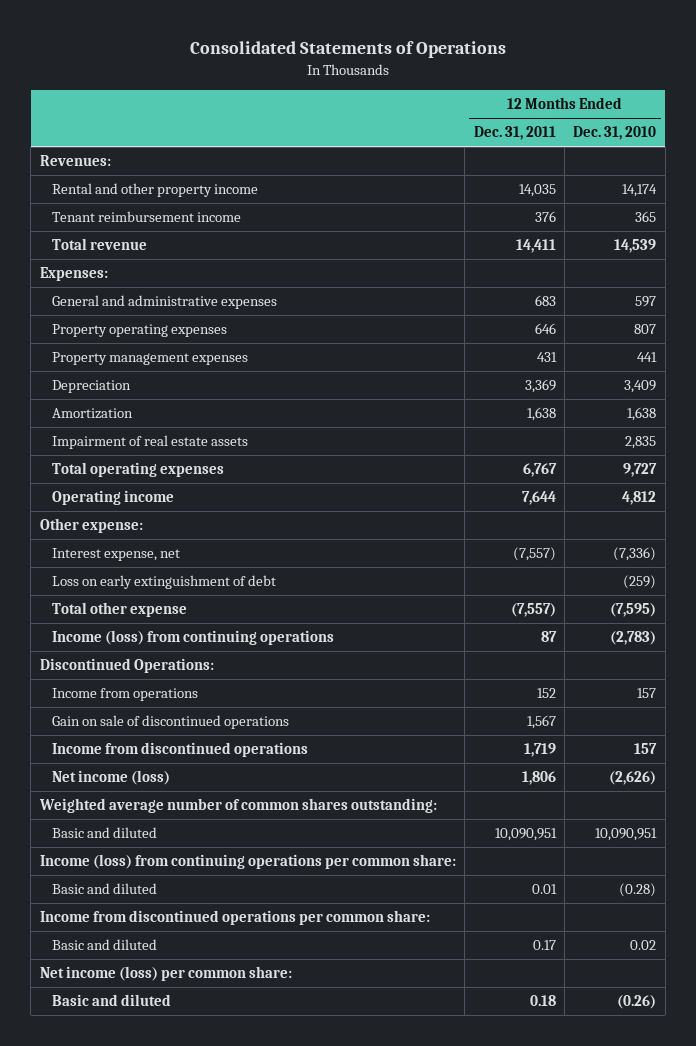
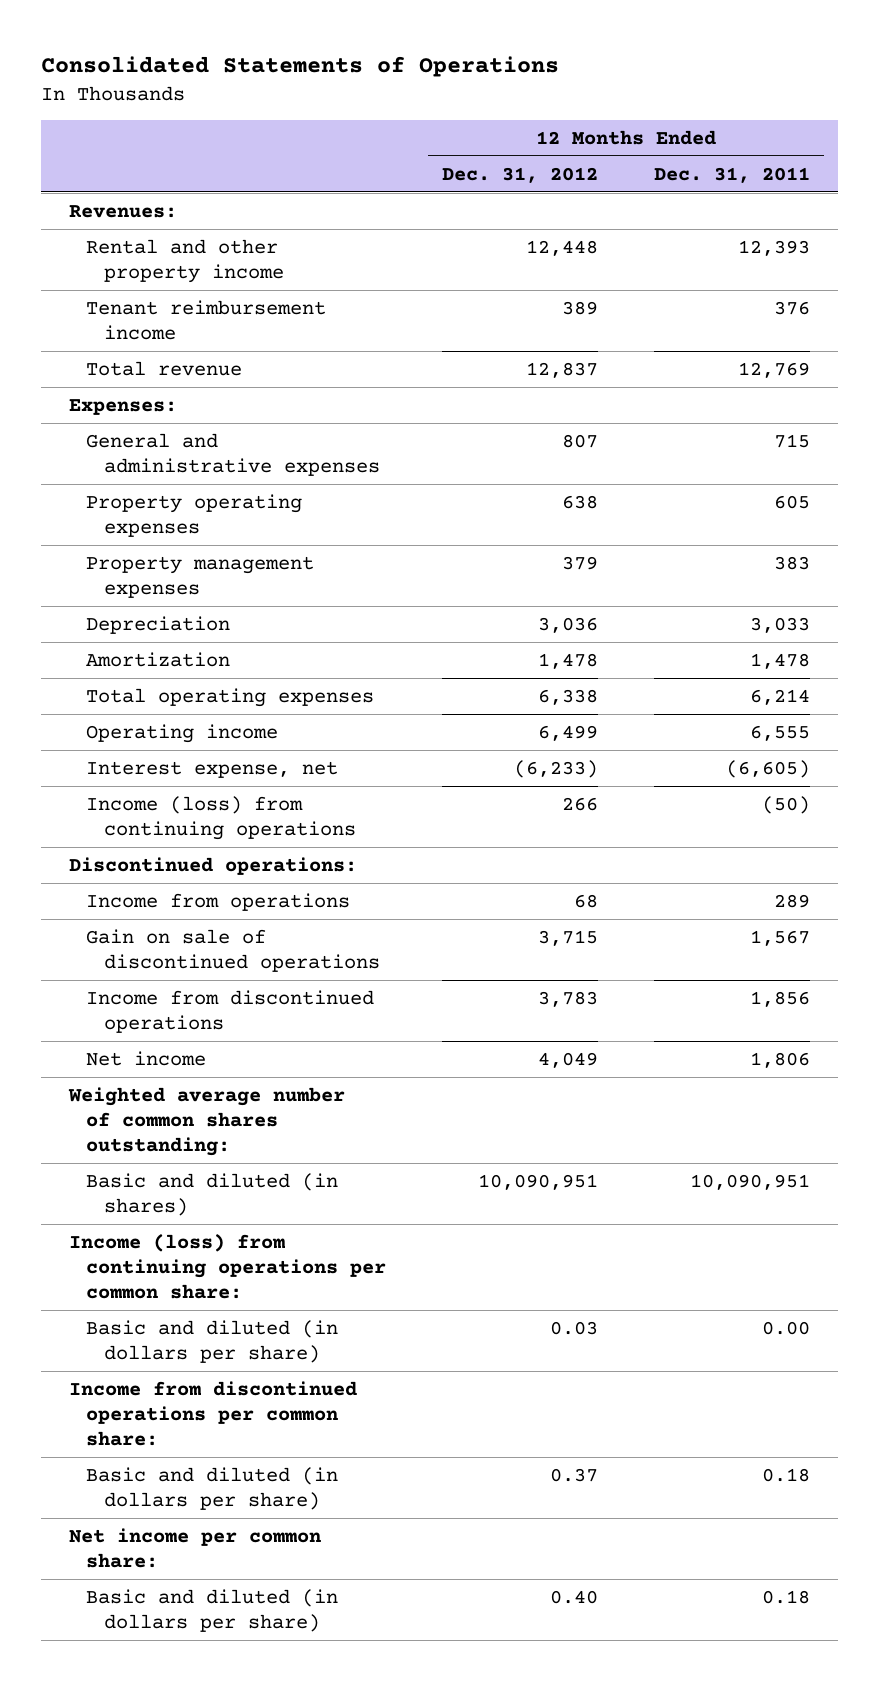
- | 12 Months Ended Dec. 31, 2011 | 12 Months Ended Dec. 31, 2010
+ | 12 Months Ended Dec. 31, 2012 | 12 Months Ended Dec. 31, 2011
- Rental and other property income | 14,035 | 14,174
+ Rental and other property income | 12,448 | 12,393
- Total revenue | 14,411 | 14,539
+ Total revenue | 12,837 | 12,769
- General and administrative expenses | 683 | 597
- Property operating expenses | 646 | 807
- Property management expenses | 431 | 441
- Depreciation | 3,369 | 3,409
- Amortization | 1,638 | 1,638
- Impairment of real estate assets | | 2,835
- Total operating expenses | 6,767 | 9,727
- Operating income | 7,644 | 4,812
- Other expense:
- Interest expense, net | (7,557) | (7,336)
- Loss on early extinguishment of debt | | (259)
- Total other expense | (7,557) | (7,595)
- Income (loss) from continuing operations | 87 | (2,783)
- Discontinued Operations:
- Income from operations | 152 | 157
+ General and administrative expenses | 807 | 715
+ Property operating expenses | 638 | 605
+ Property management expenses | 379 | 383
+ Depreciation | 3,036 | 3,033
+ Amortization | 1,478 | 1,478
+ Total operating expenses | 6,338 | 6,214
+ Operating income | 6,499 | 6,555
+ Interest expense, net | (6,233) | (6,605)
+ Income (loss) from continuing operations | 266 | (50)
+ Discontinued operations:
+ Income from operations | 68 | 289
- Income from discontinued operations | 1,719 | 157
- Net income (loss) | 1,806 | (2,626)
+ Income from discontinued operations | 3,783 | 1,856
+ Net income | 4,049 | 1,806
- Basic and diluted | 10,090,951 | 10,090,951
+ Basic and diluted (in shares) | 10,090,951 | 10,090,951
- Basic and diluted | 0.01 | (0.28)
+ Basic and diluted (in dollars per share) | 0.03 | 0.00
- Basic and diluted | 0.17 | 0.02
- Net income (loss) per common share:
- Basic and diluted | 0.18 | (0.26)
+ Basic and diluted (in dollars per share) | 0.37 | 0.18
+ Net income per common share:
+ Basic and diluted (in dollars per share) | 0.40 | 0.18

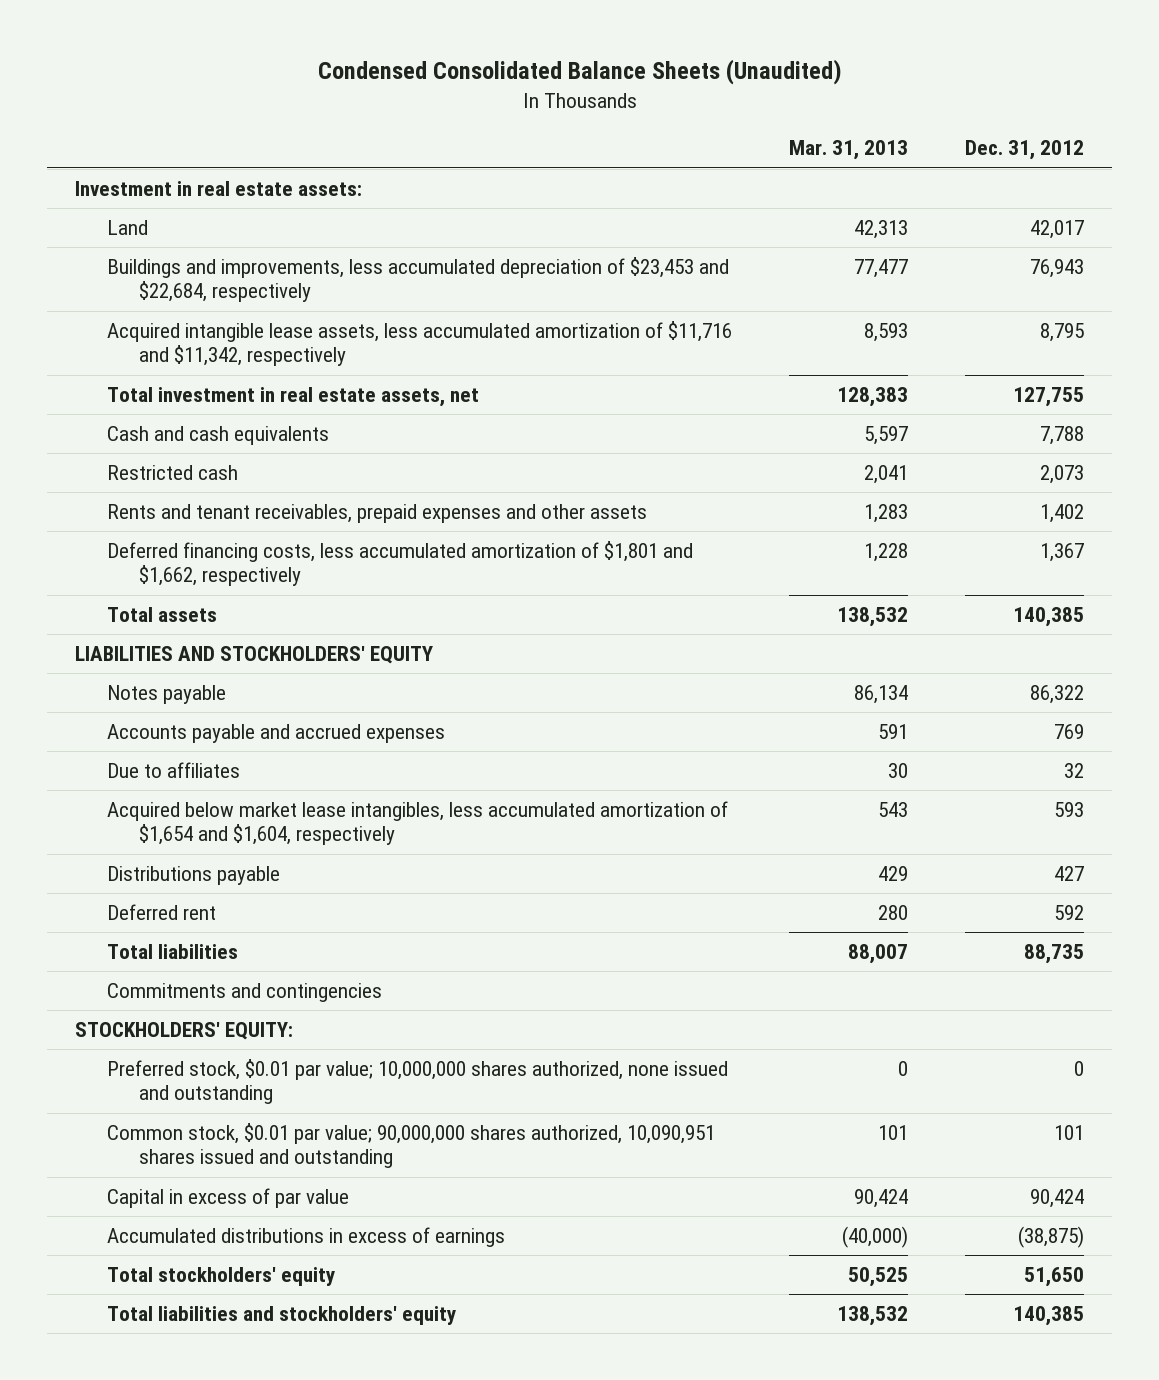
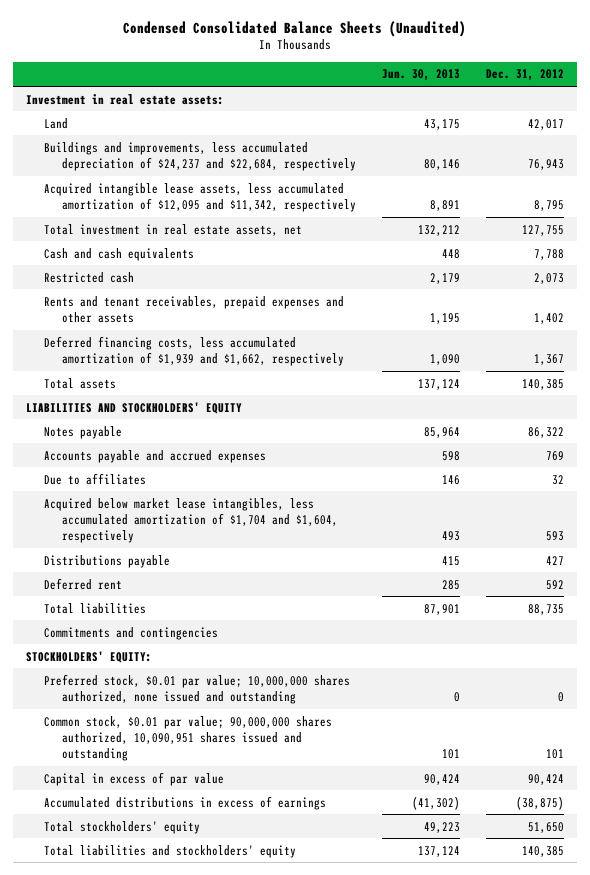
- | Mar. 31, 2013 | Dec. 31, 2012
+ | Jun. 30, 2013 | Dec. 31, 2012
- Buildings and improvements, less accumulated depreciation of $23,453 and $22,684, respectively | 77,477 | 76,943
- Acquired intangible lease assets, less accumulated amortization of $11,716 and $11,342, respectively | 8,593 | 8,795
+ Buildings and improvements, less accumulated depreciation of $24,237 and $22,684, respectively | 80,146 | 76,943
+ Acquired intangible lease assets, less accumulated amortization of $12,095 and $11,342, respectively | 8,891 | 8,795
- Deferred financing costs, less accumulated amortization of $1,801 and $1,662, respectively | 1,228 | 1,367
+ Deferred financing costs, less accumulated amortization of $1,939 and $1,662, respectively | 1,090 | 1,367
- Acquired below market lease intangibles, less accumulated amortization of $1,654 and $1,604, respectively | 543 | 593
+ Acquired below market lease intangibles, less accumulated amortization of $1,704 and $1,604, respectively | 493 | 593

